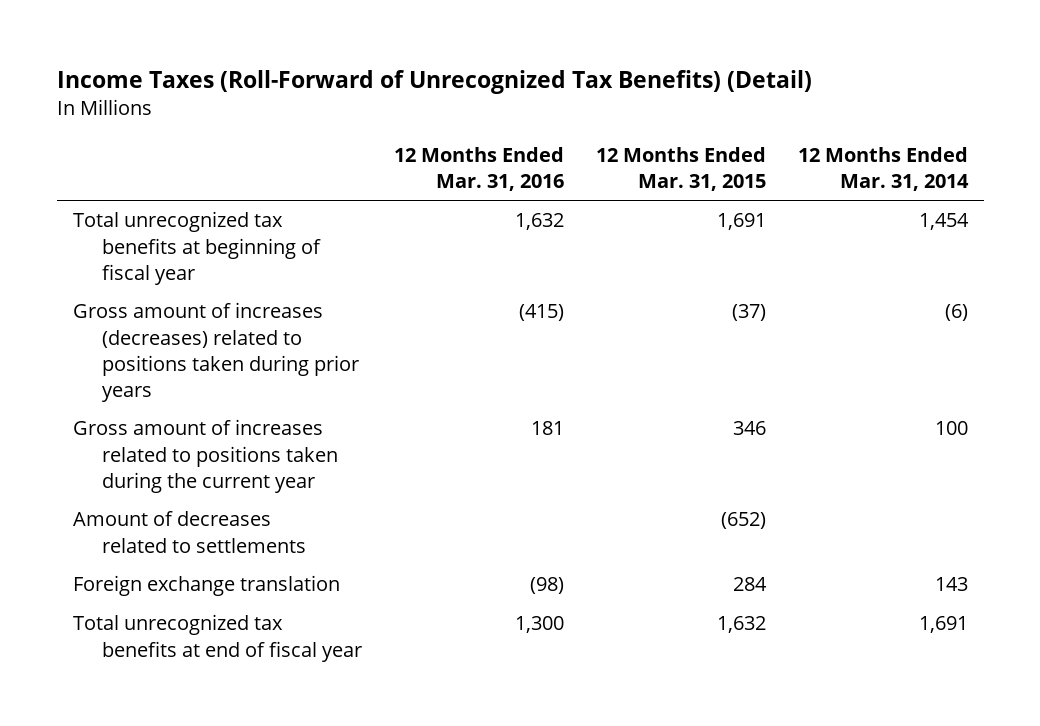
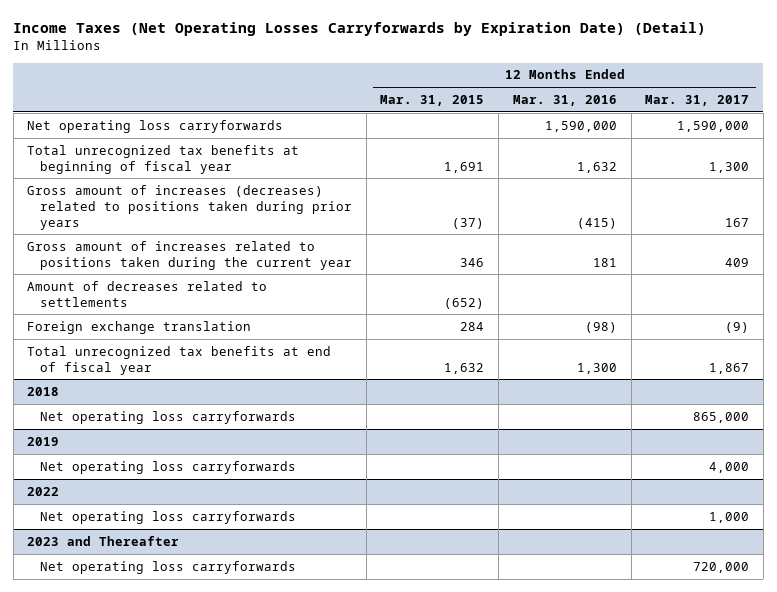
- Income Taxes (Roll-Forward of Unrecognized Tax Benefits) (Detail)
+ Income Taxes (Net Operating Losses Carryforwards by Expiration Date) (Detail)
- | 12 Months Ended Mar. 31, 2016 | 12 Months Ended Mar. 31, 2015 | 12 Months Ended Mar. 31, 2014
+ | 12 Months Ended Mar. 31, 2015 | 12 Months Ended Mar. 31, 2016 | 12 Months Ended Mar. 31, 2017
+ Net operating loss carryforwards | | 1,590,000 | 1,590,000
+ 2018
+ Net operating loss carryforwards | | | 865,000
+ 2019
+ Net operating loss carryforwards | | | 4,000
+ 2022
+ Net operating loss carryforwards | | | 1,000
+ 2023 and Thereafter
+ Net operating loss carryforwards | | | 720,000

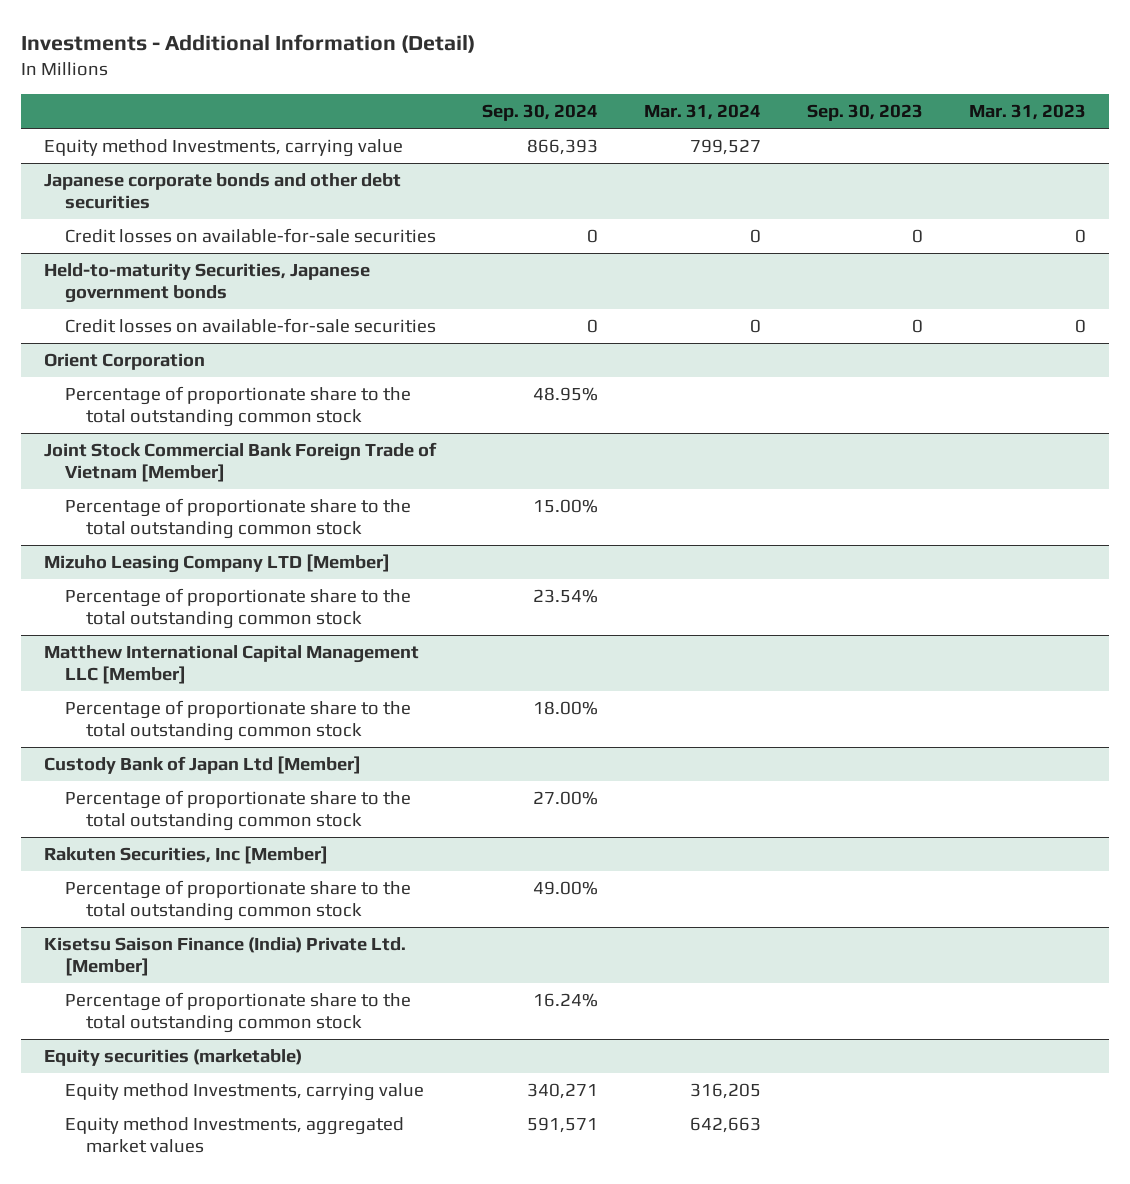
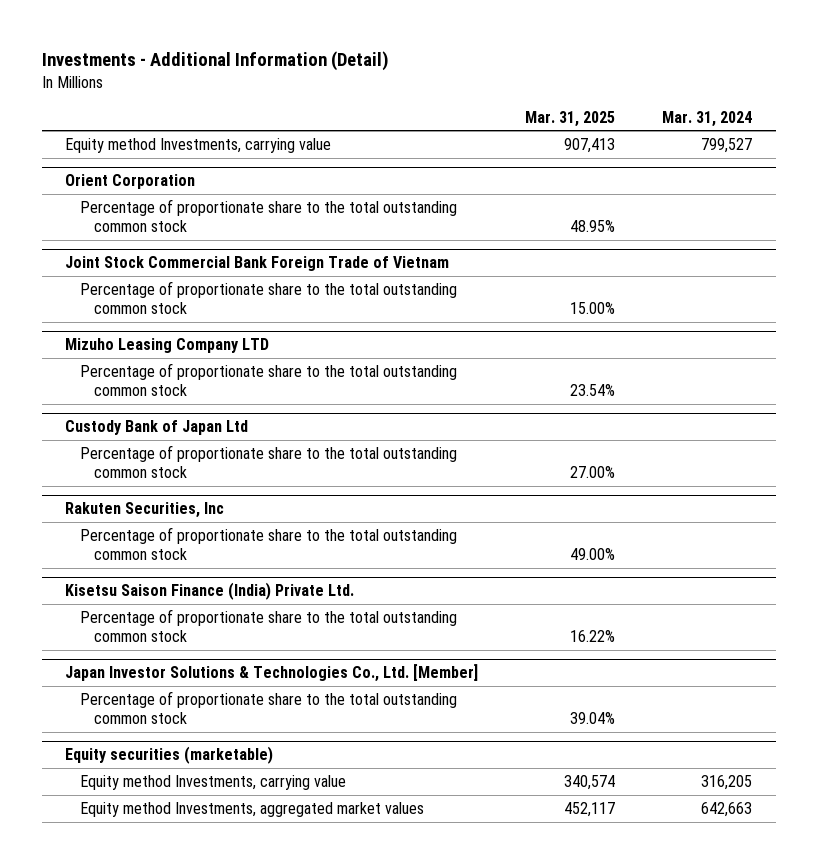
- | Sep. 30, 2024 | Mar. 31, 2024 | Sep. 30, 2023 | Mar. 31, 2023
+ | Mar. 31, 2025 | Mar. 31, 2024
- Japanese corporate bonds and other debt securities
- Credit losses on available-for-sale securities | 0 | 0 | 0 | 0
- Held-to-maturity Securities, Japanese government bonds
- Credit losses on available-for-sale securities | 0 | 0 | 0 | 0
- Joint Stock Commercial Bank Foreign Trade of Vietnam [Member]
+ Joint Stock Commercial Bank Foreign Trade of Vietnam
- Mizuho Leasing Company LTD [Member]
+ Mizuho Leasing Company LTD
- Matthew International Capital Management LLC [Member]
- Percentage of proportionate share to the total outstanding common stock | 18.00% | | |
- Custody Bank of Japan Ltd [Member]
+ Custody Bank of Japan Ltd
- Rakuten Securities, Inc [Member]
+ Rakuten Securities, Inc
- Kisetsu Saison Finance (India) Private Ltd. [Member]
+ Kisetsu Saison Finance (India) Private Ltd.
+ Japan Investor Solutions & Technologies Co., Ltd. [Member]
+ Percentage of proportionate share to the total outstanding common stock | 39.04% |

